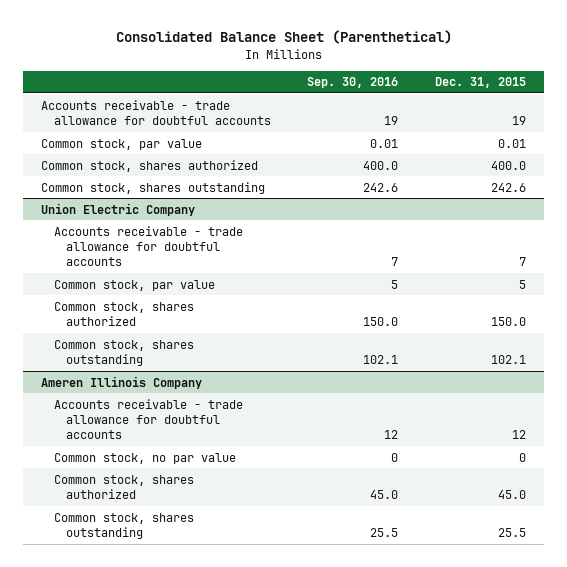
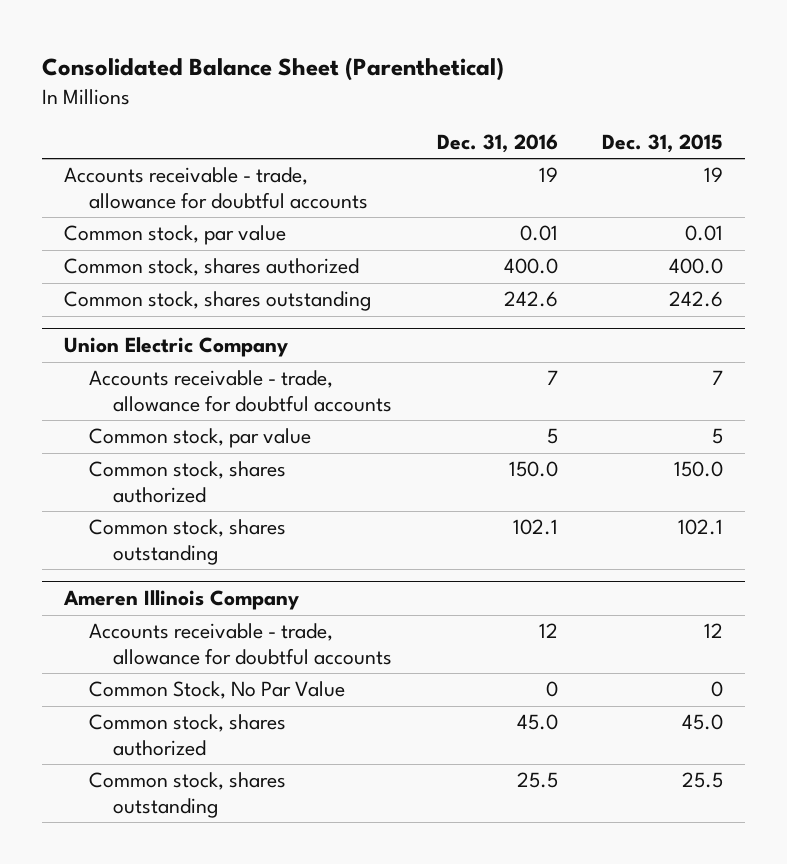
- | Sep. 30, 2016 | Dec. 31, 2015
+ | Dec. 31, 2016 | Dec. 31, 2015
- Accounts receivable - trade allowance for doubtful accounts | 19 | 19
+ Accounts receivable - trade, allowance for doubtful accounts | 19 | 19
@ Union Electric Company
- Accounts receivable - trade allowance for doubtful accounts | 7 | 7
+ Accounts receivable - trade, allowance for doubtful accounts | 7 | 7
@ Ameren Illinois Company
- Accounts receivable - trade allowance for doubtful accounts | 12 | 12
- Common stock, no par value | 0 | 0
+ Accounts receivable - trade, allowance for doubtful accounts | 12 | 12
+ Common Stock, No Par Value | 0 | 0

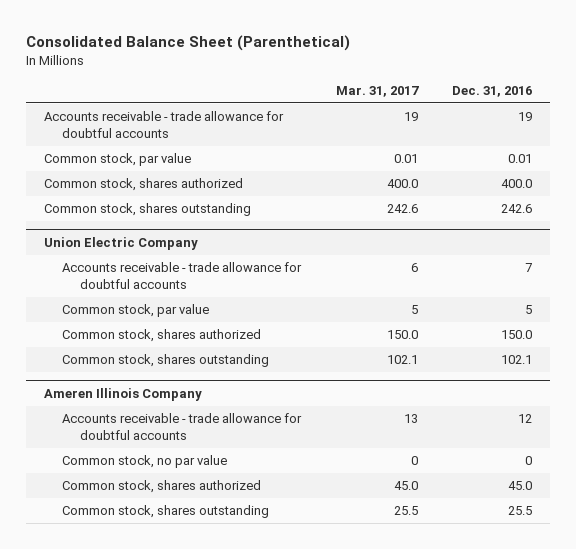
- | Dec. 31, 2016 | Dec. 31, 2015
+ | Mar. 31, 2017 | Dec. 31, 2016
- Accounts receivable - trade, allowance for doubtful accounts | 19 | 19
+ Accounts receivable - trade allowance for doubtful accounts | 19 | 19
@ Union Electric Company
- Accounts receivable - trade, allowance for doubtful accounts | 7 | 7
+ Accounts receivable - trade allowance for doubtful accounts | 6 | 7
@ Ameren Illinois Company
- Accounts receivable - trade, allowance for doubtful accounts | 12 | 12
- Common Stock, No Par Value | 0 | 0
+ Accounts receivable - trade allowance for doubtful accounts | 13 | 12
+ Common stock, no par value | 0 | 0

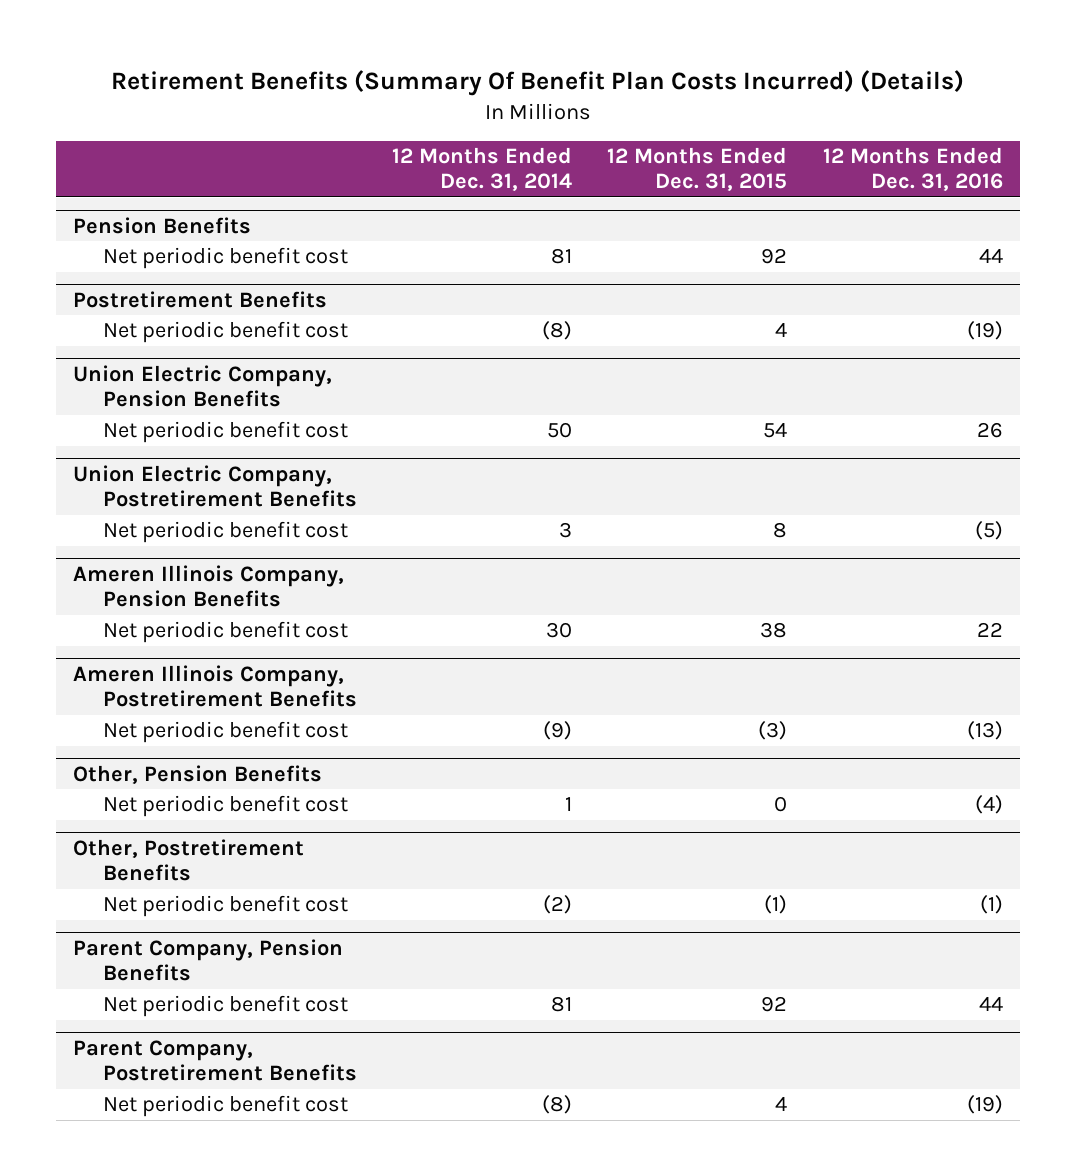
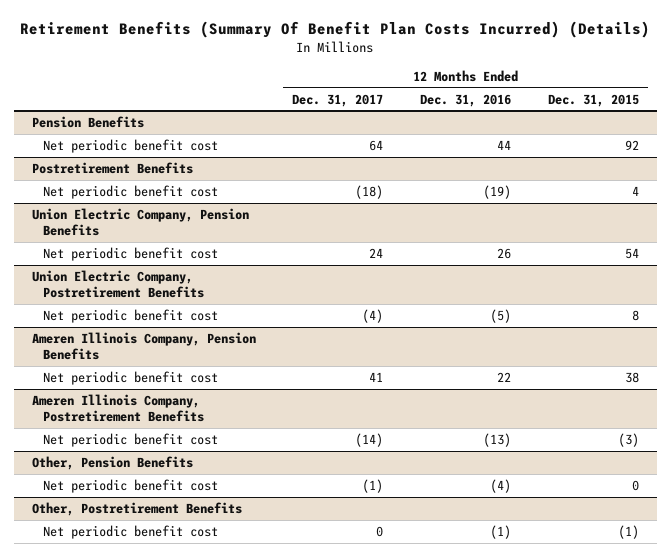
- | 12 Months Ended Dec. 31, 2014 | 12 Months Ended Dec. 31, 2015 | 12 Months Ended Dec. 31, 2016
+ | 12 Months Ended Dec. 31, 2017 | 12 Months Ended Dec. 31, 2016 | 12 Months Ended Dec. 31, 2015
- Parent Company, Pension Benefits
- Net periodic benefit cost | 81 | 92 | 44
- Parent Company, Postretirement Benefits
- Net periodic benefit cost | (8) | 4 | (19)

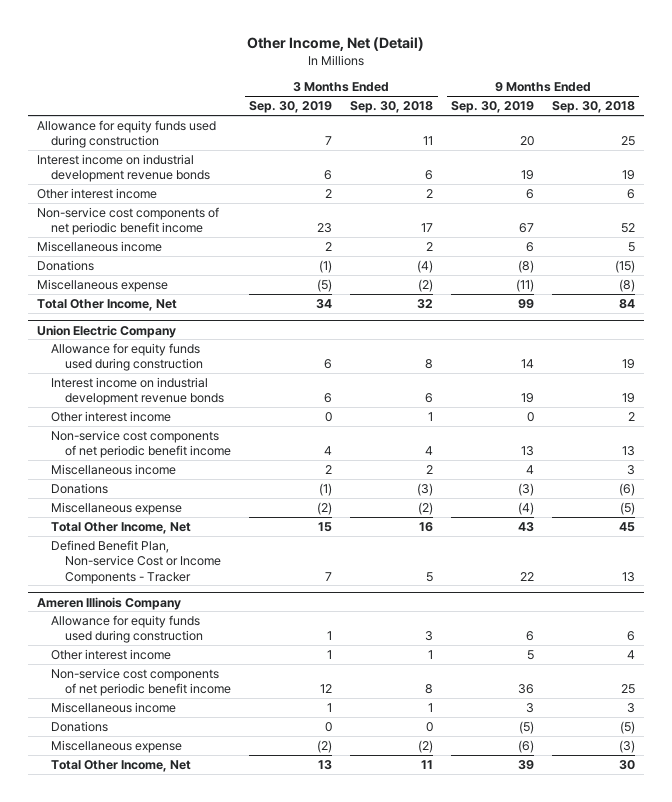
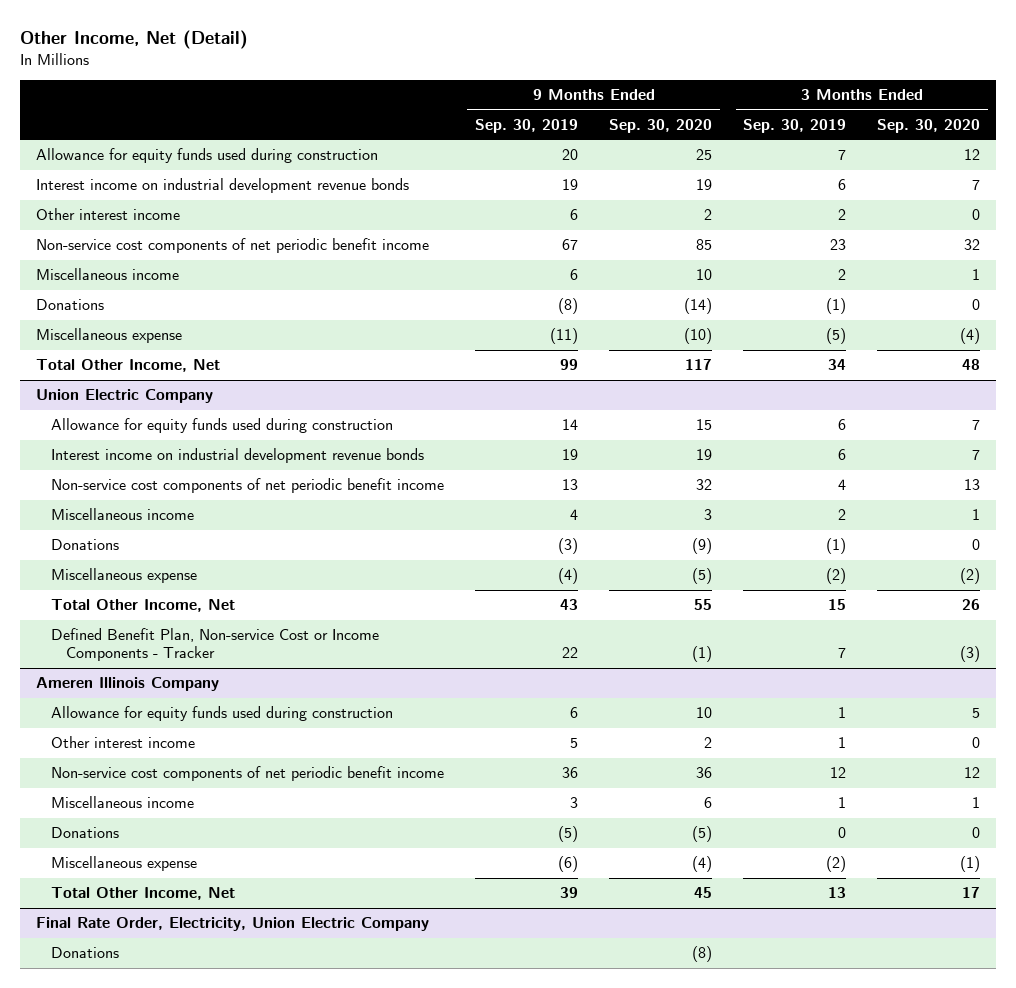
- | 3 Months Ended Sep. 30, 2019 | 3 Months Ended Sep. 30, 2018 | 9 Months Ended Sep. 30, 2019 | 9 Months Ended Sep. 30, 2018
+ | 9 Months Ended Sep. 30, 2019 | 9 Months Ended Sep. 30, 2020 | 3 Months Ended Sep. 30, 2019 | 3 Months Ended Sep. 30, 2020
@ Union Electric Company
- Other interest income | 0 | 1 | 0 | 2
+ Final Rate Order, Electricity, Union Electric Company
+ Donations | | (8) | |

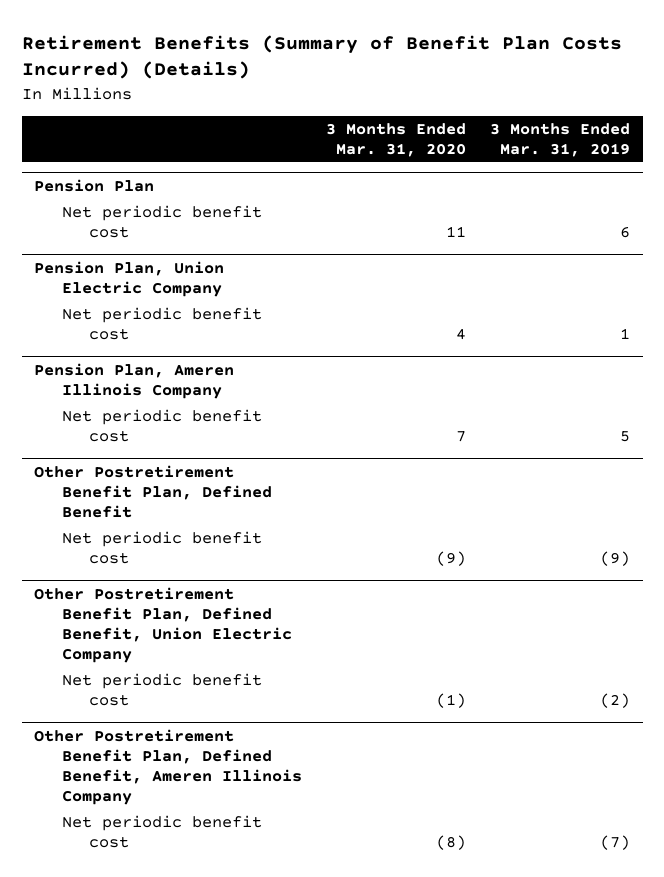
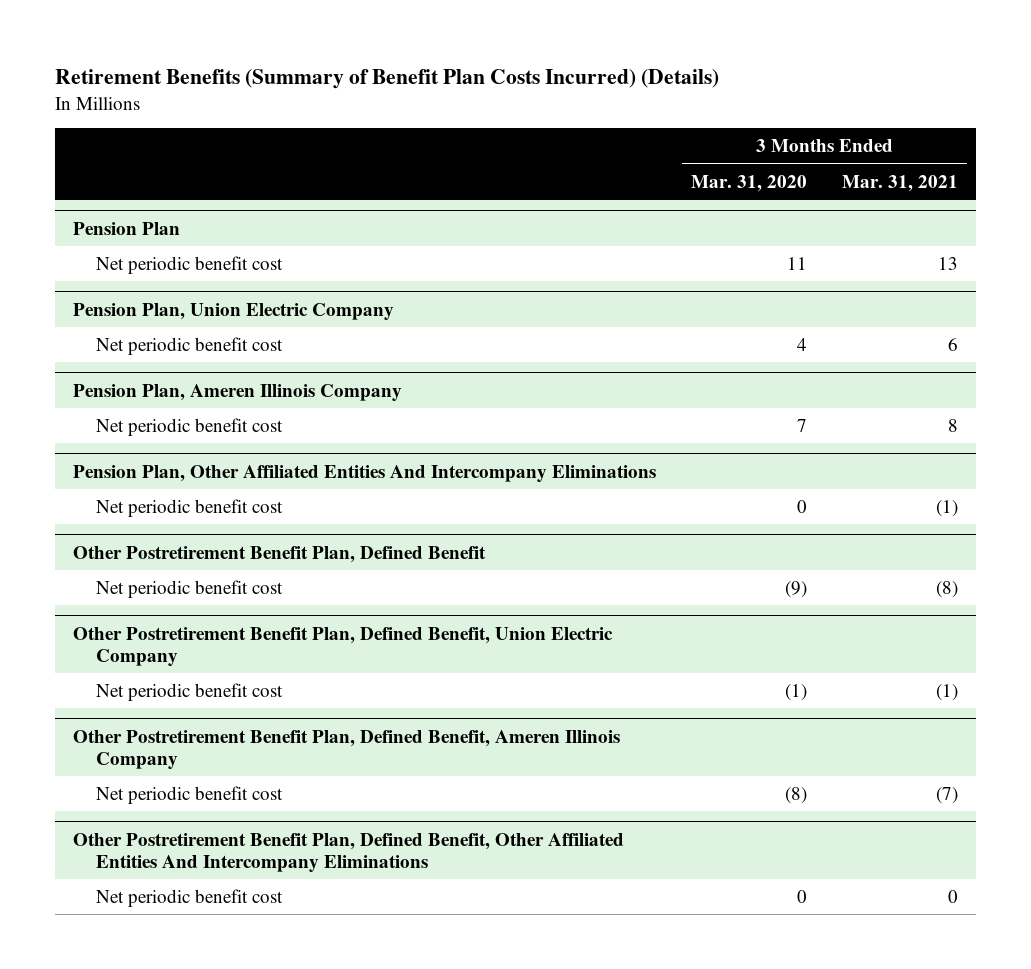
- | 3 Months Ended Mar. 31, 2020 | 3 Months Ended Mar. 31, 2019
+ | 3 Months Ended Mar. 31, 2020 | 3 Months Ended Mar. 31, 2021
+ Pension Plan, Other Affiliated Entities And Intercompany Eliminations
+ Net periodic benefit cost | 0 | (1)
+ Other Postretirement Benefit Plan, Defined Benefit, Other Affiliated Entities And Intercompany Eliminations
+ Net periodic benefit cost | 0 | 0

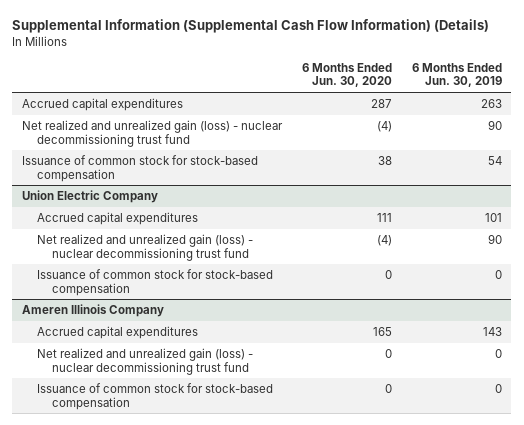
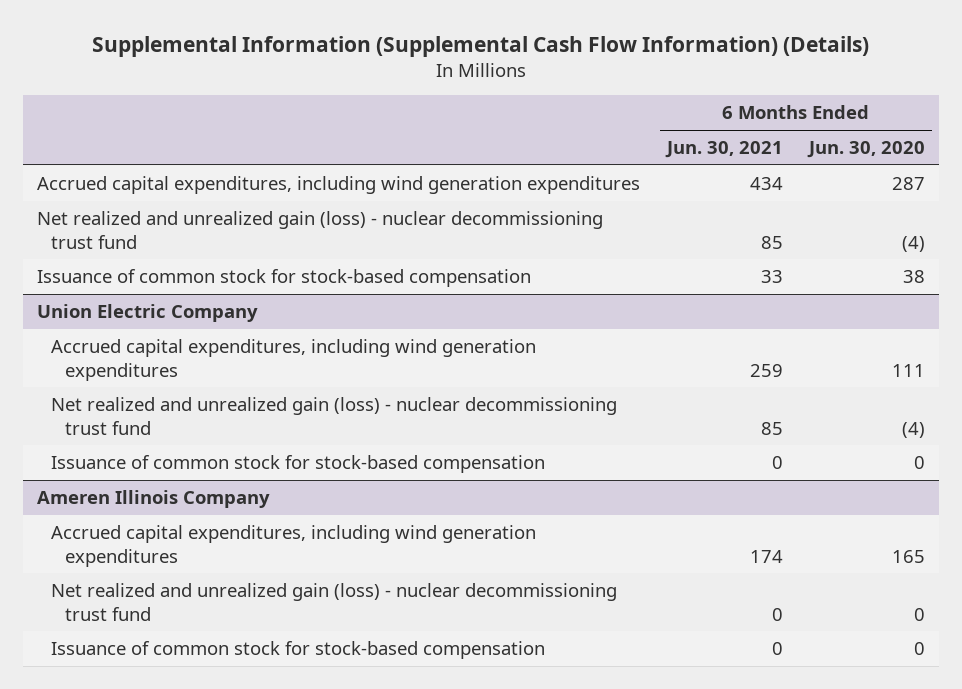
- | 6 Months Ended Jun. 30, 2020 | 6 Months Ended Jun. 30, 2019
+ | 6 Months Ended Jun. 30, 2021 | 6 Months Ended Jun. 30, 2020
- Accrued capital expenditures | 287 | 263
+ Accrued capital expenditures, including wind generation expenditures | 434 | 287
@ Union Electric Company
- Accrued capital expenditures | 111 | 101
+ Accrued capital expenditures, including wind generation expenditures | 259 | 111
@ Ameren Illinois Company
- Accrued capital expenditures | 165 | 143
+ Accrued capital expenditures, including wind generation expenditures | 174 | 165

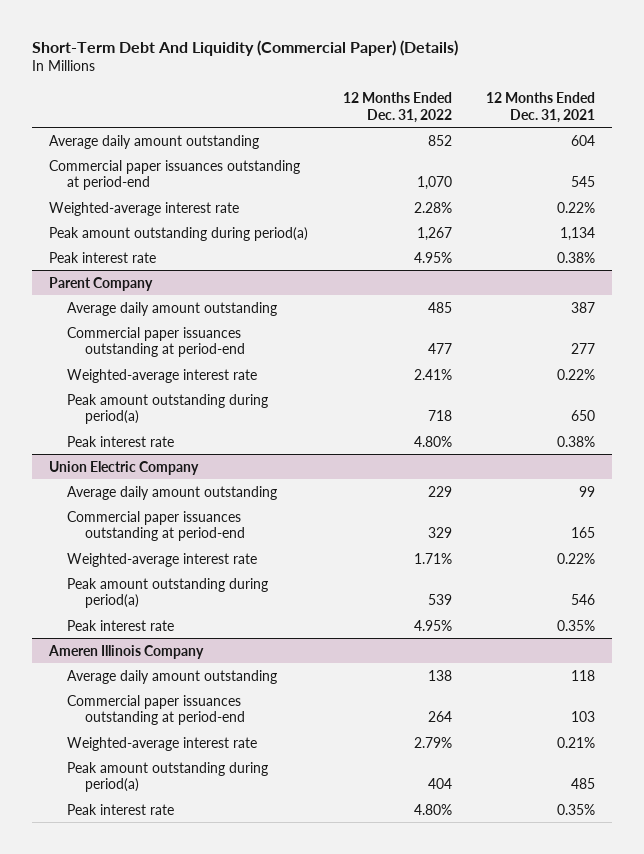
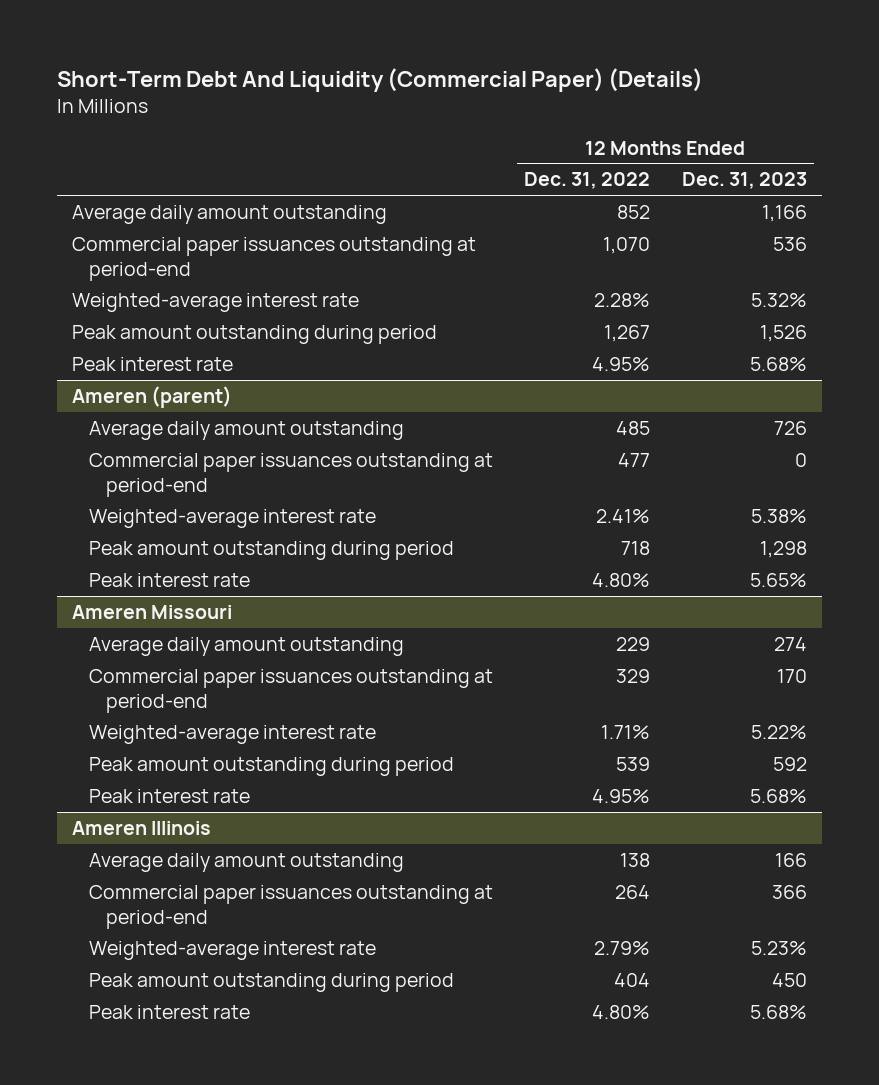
- | 12 Months Ended Dec. 31, 2022 | 12 Months Ended Dec. 31, 2021
+ | 12 Months Ended Dec. 31, 2022 | 12 Months Ended Dec. 31, 2023
- Peak amount outstanding during period(a) | 1,267 | 1,134
+ Peak amount outstanding during period | 1,267 | 1,526
- Parent Company
+ Ameren (parent)
- Peak amount outstanding during period(a) | 718 | 650
+ Peak amount outstanding during period | 718 | 1,298
- Union Electric Company
+ Ameren Missouri
- Peak amount outstanding during period(a) | 539 | 546
+ Peak amount outstanding during period | 539 | 592
- Ameren Illinois Company
+ Ameren Illinois
- Peak amount outstanding during period(a) | 404 | 485
+ Peak amount outstanding during period | 404 | 450

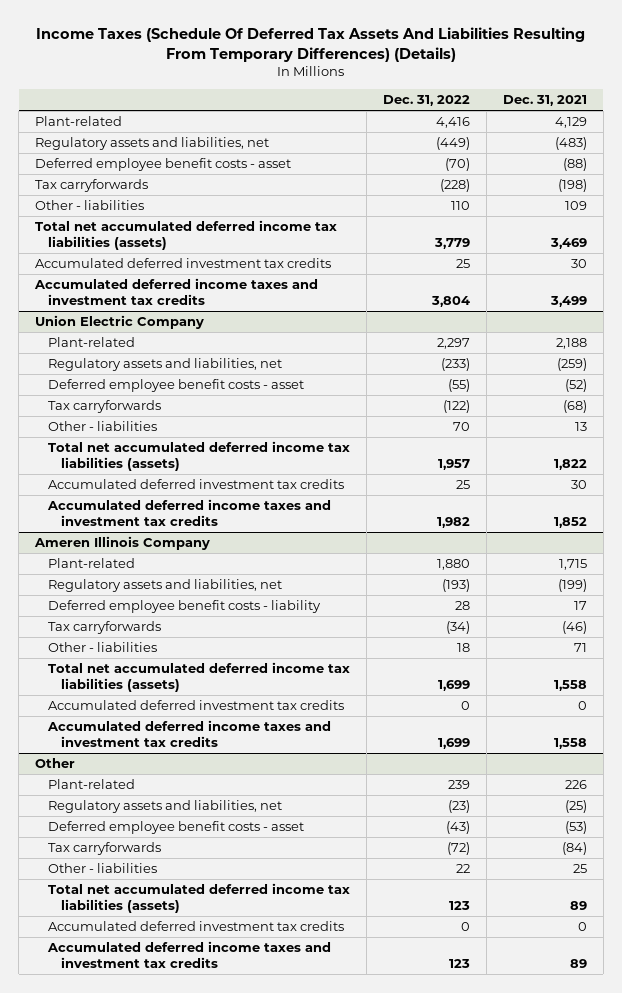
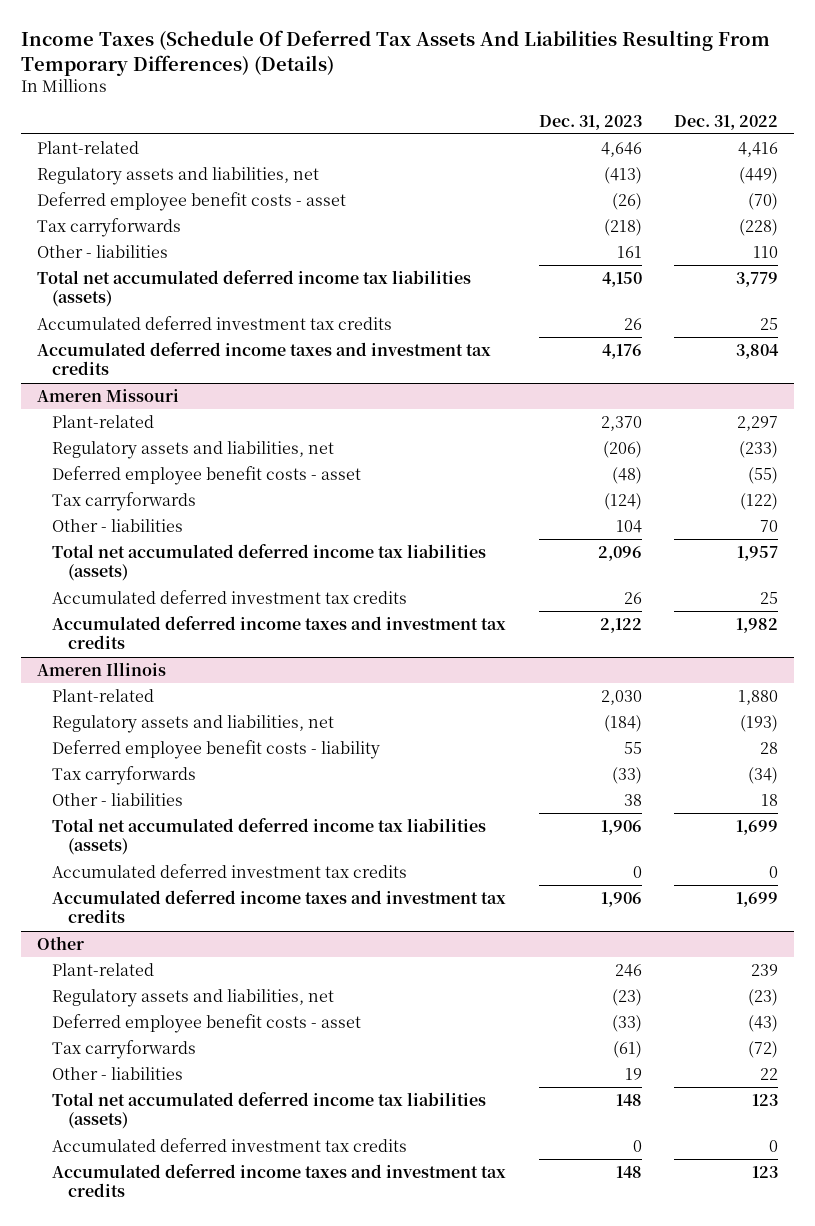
- | Dec. 31, 2022 | Dec. 31, 2021
+ | Dec. 31, 2023 | Dec. 31, 2022
- Union Electric Company
+ Ameren Missouri
- Ameren Illinois Company
+ Ameren Illinois

